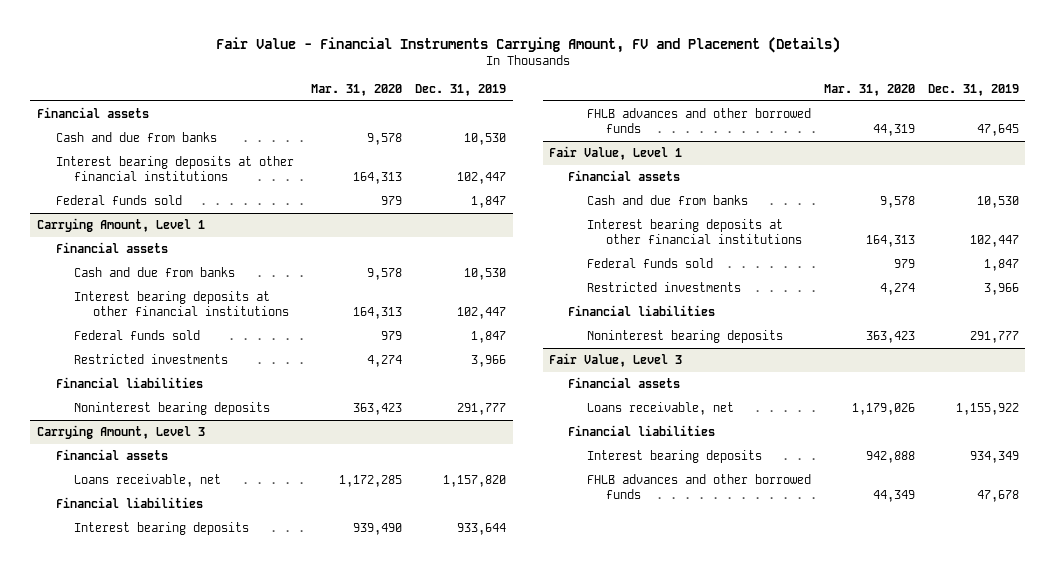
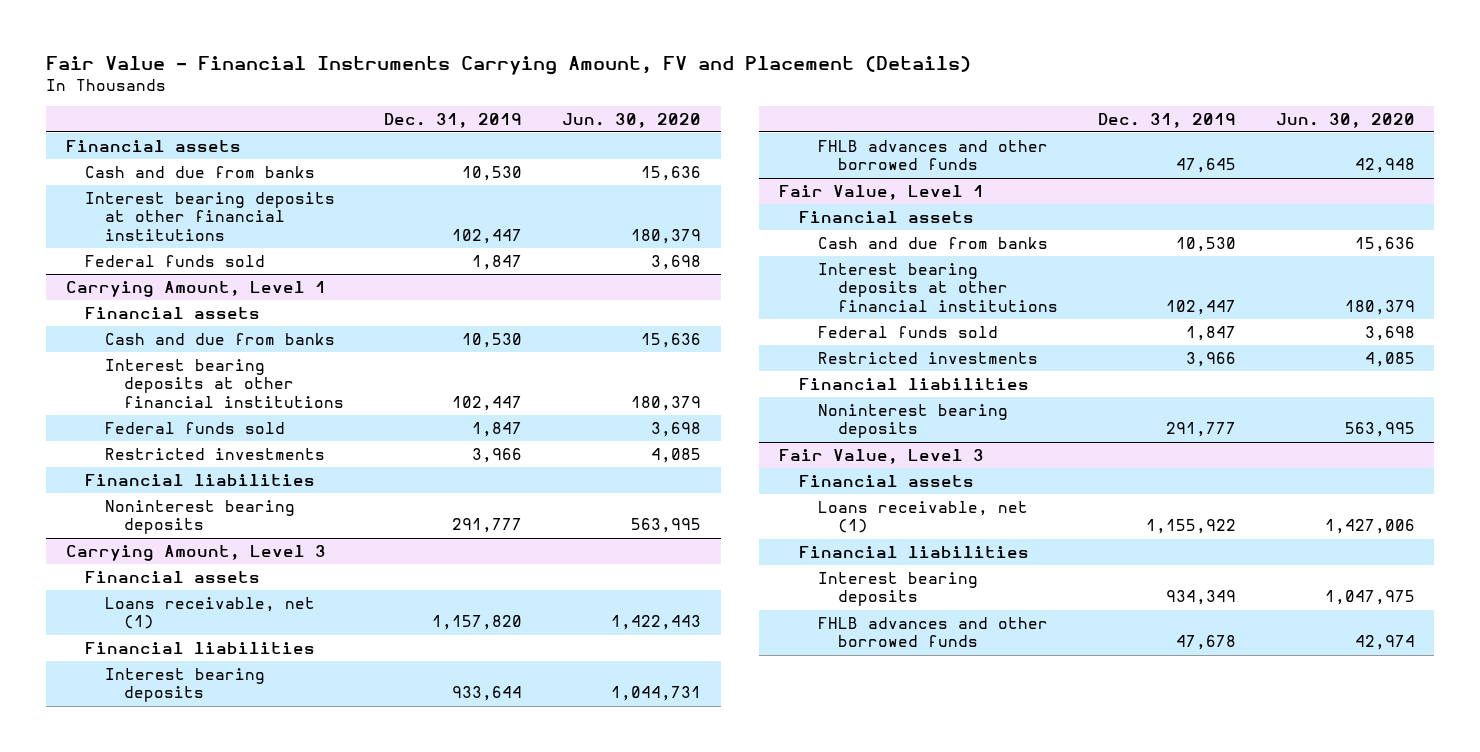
- | Mar. 31, 2020 | Dec. 31, 2019
+ | Dec. 31, 2019 | Jun. 30, 2020
@ Carrying Amount, Level 3
- Loans receivable, net | 1,172,285 | 1,157,820
+ Loans receivable, net (1) | 1,157,820 | 1,422,443
@ Fair Value, Level 3
- Loans receivable, net | 1,179,026 | 1,155,922
+ Loans receivable, net (1) | 1,155,922 | 1,427,006

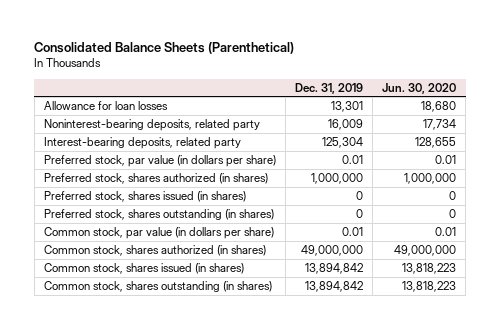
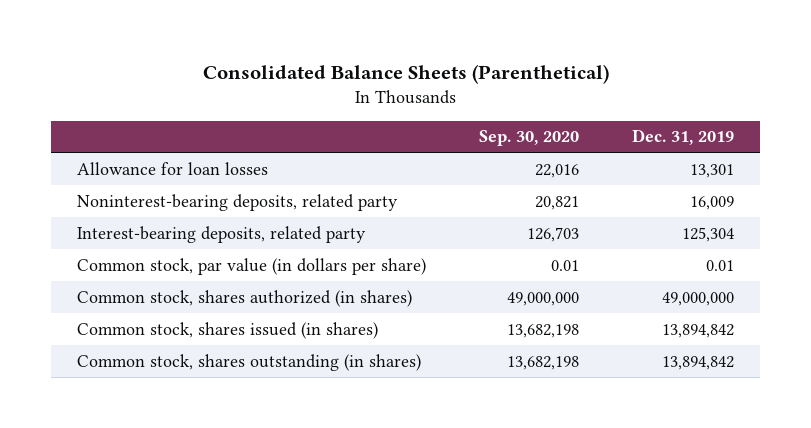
- | Dec. 31, 2019 | Jun. 30, 2020
+ | Sep. 30, 2020 | Dec. 31, 2019
- Preferred stock, par value (in dollars per share) | 0.01 | 0.01
- Preferred stock, shares authorized (in shares) | 1,000,000 | 1,000,000
- Preferred stock, shares issued (in shares) | 0 | 0
- Preferred stock, shares outstanding (in shares) | 0 | 0

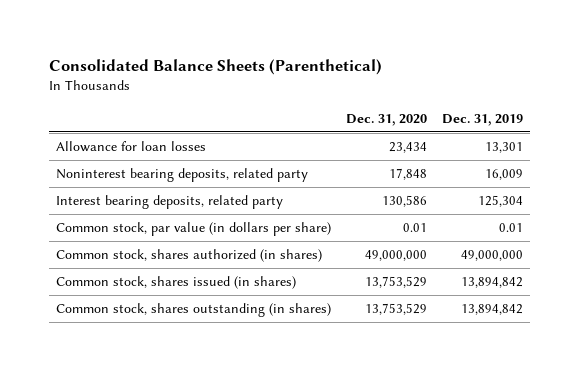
- | Sep. 30, 2020 | Dec. 31, 2019
+ | Dec. 31, 2020 | Dec. 31, 2019
- Noninterest-bearing deposits, related party | 20,821 | 16,009
- Interest-bearing deposits, related party | 126,703 | 125,304
+ Noninterest bearing deposits, related party | 17,848 | 16,009
+ Interest bearing deposits, related party | 130,586 | 125,304

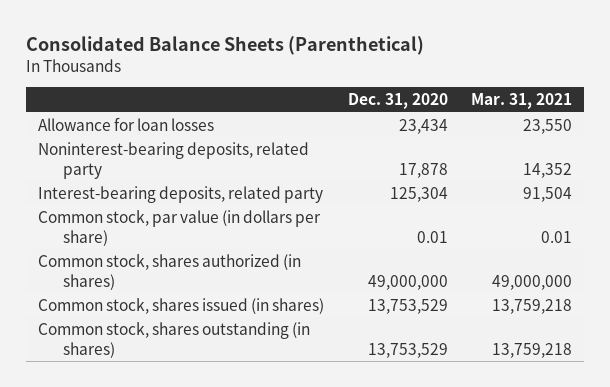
- | Dec. 31, 2020 | Dec. 31, 2019
+ | Dec. 31, 2020 | Mar. 31, 2021
- Noninterest bearing deposits, related party | 17,848 | 16,009
- Interest bearing deposits, related party | 130,586 | 125,304
+ Noninterest-bearing deposits, related party | 17,878 | 14,352
+ Interest-bearing deposits, related party | 125,304 | 91,504

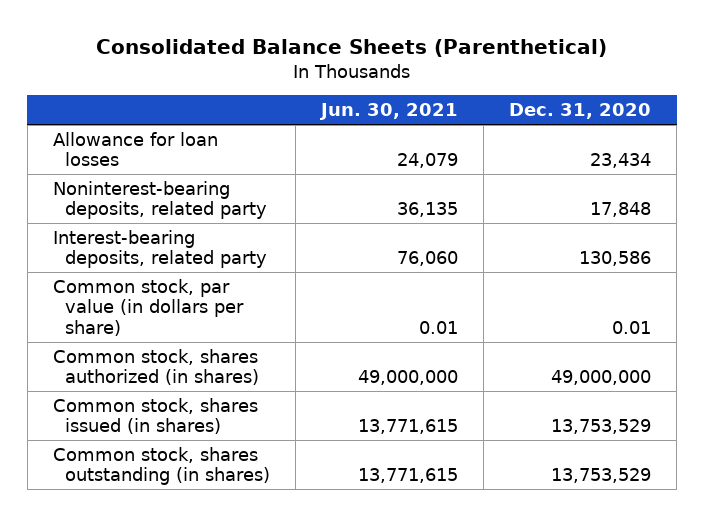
- | Dec. 31, 2020 | Mar. 31, 2021
+ | Jun. 30, 2021 | Dec. 31, 2020
- Noninterest-bearing deposits, related party | 17,878 | 14,352
- Interest-bearing deposits, related party | 125,304 | 91,504
+ Noninterest-bearing deposits, related party | 36,135 | 17,848
+ Interest-bearing deposits, related party | 76,060 | 130,586

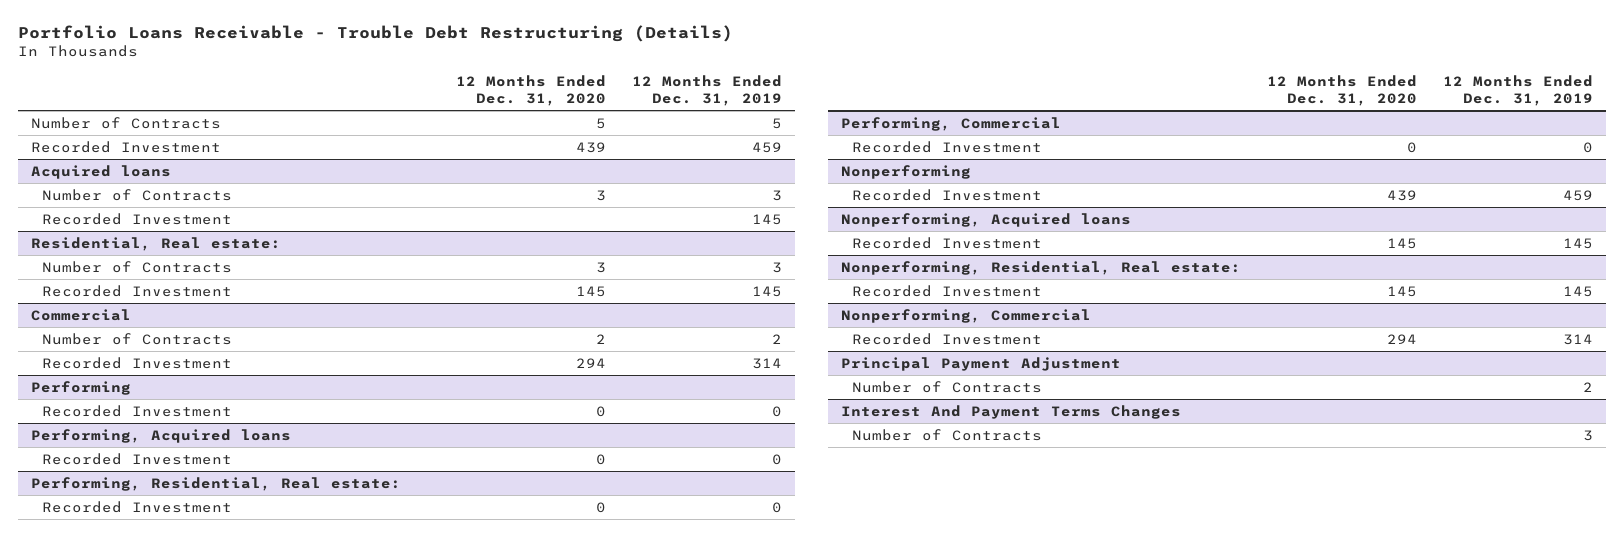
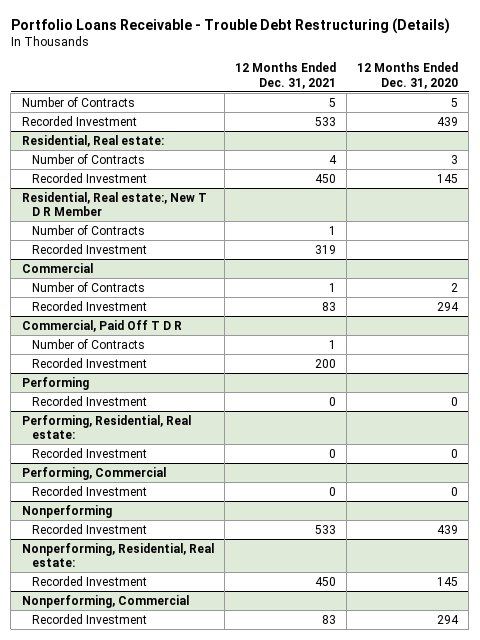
- | 12 Months Ended Dec. 31, 2020 | 12 Months Ended Dec. 31, 2019
+ | 12 Months Ended Dec. 31, 2021 | 12 Months Ended Dec. 31, 2020
- Acquired loans
- Number of Contracts | 3 | 3
- Recorded Investment | | 145
+ Residential, Real estate:, New T D R Member
+ Number of Contracts | 1 |
+ Recorded Investment | 319 |
+ Commercial, Paid Off T D R
+ Number of Contracts | 1 |
+ Recorded Investment | 200 |
- Performing, Acquired loans
- Recorded Investment | 0 | 0
- Nonperforming, Acquired loans
- Recorded Investment | 145 | 145
- Principal Payment Adjustment
- Number of Contracts | | 2
- Interest And Payment Terms Changes
- Number of Contracts | | 3

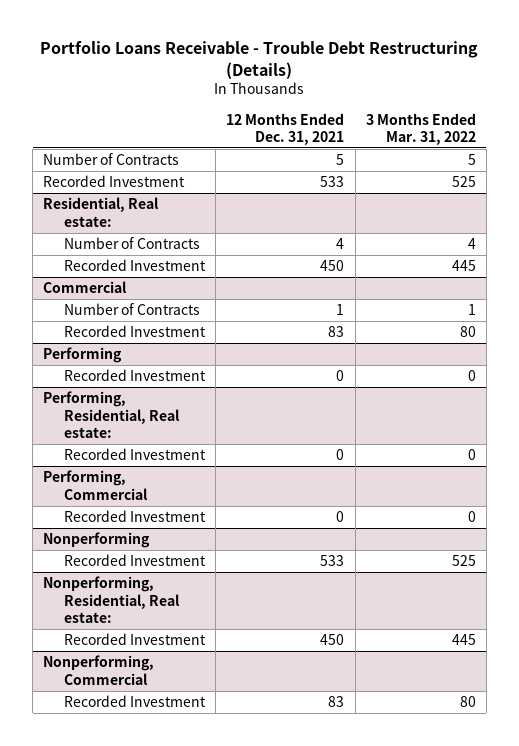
- | 12 Months Ended Dec. 31, 2021 | 12 Months Ended Dec. 31, 2020
+ | 12 Months Ended Dec. 31, 2021 | 3 Months Ended Mar. 31, 2022
- Residential, Real estate:, New T D R Member
- Number of Contracts | 1 |
- Recorded Investment | 319 |
- Commercial, Paid Off T D R
- Number of Contracts | 1 |
- Recorded Investment | 200 |

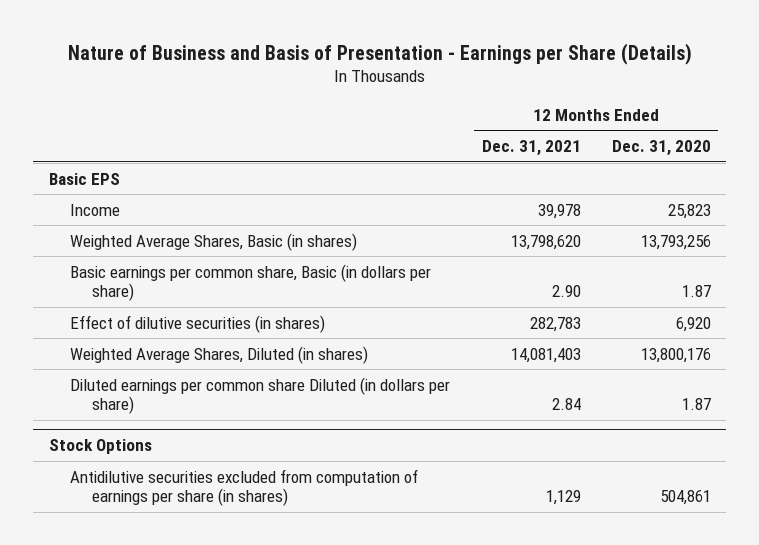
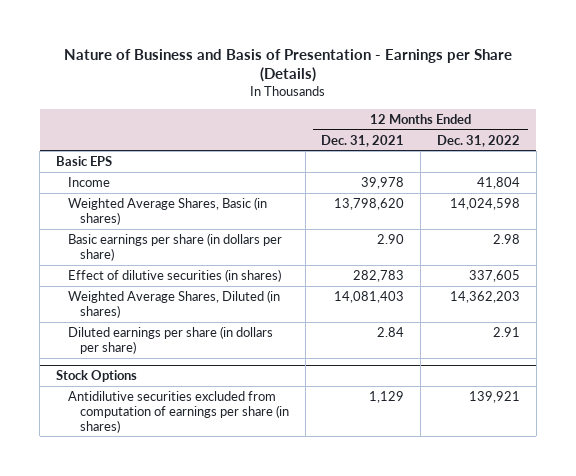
- | 12 Months Ended Dec. 31, 2021 | 12 Months Ended Dec. 31, 2020
+ | 12 Months Ended Dec. 31, 2021 | 12 Months Ended Dec. 31, 2022
- Basic earnings per common share, Basic (in dollars per share) | 2.90 | 1.87
+ Basic earnings per share (in dollars per share) | 2.90 | 2.98
- Diluted earnings per common share Diluted (in dollars per share) | 2.84 | 1.87
+ Diluted earnings per share (in dollars per share) | 2.84 | 2.91

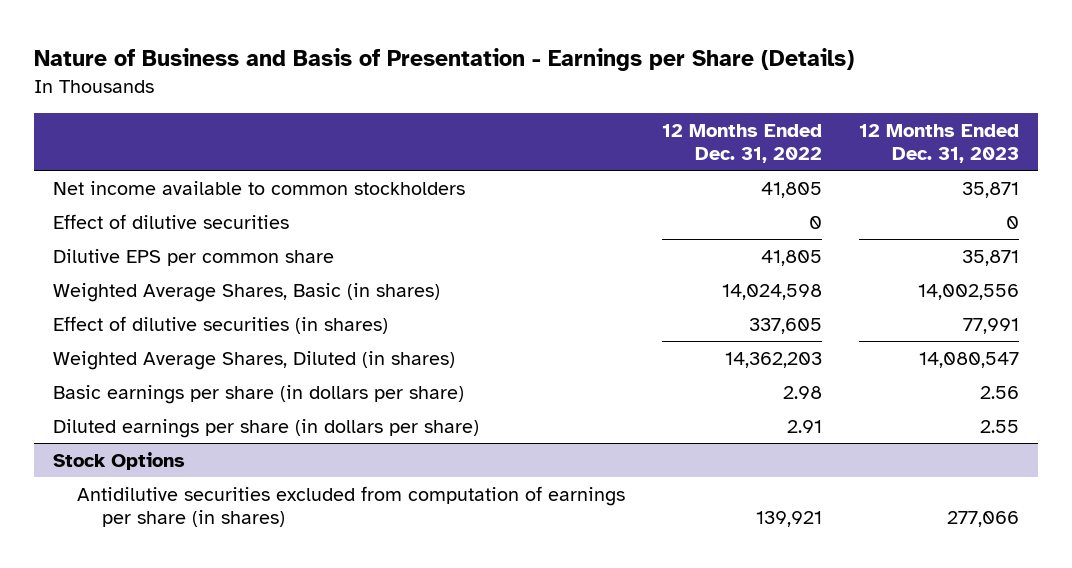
- | 12 Months Ended Dec. 31, 2021 | 12 Months Ended Dec. 31, 2022
+ | 12 Months Ended Dec. 31, 2022 | 12 Months Ended Dec. 31, 2023
- Basic EPS
- Income | 39,978 | 41,804
+ Net income available to common stockholders | 41,805 | 35,871
+ Effect of dilutive securities | 0 | 0
+ Dilutive EPS per common share | 41,805 | 35,871
moved down: Basic earnings per share (in dollars per share) | 2.98 | 2.56

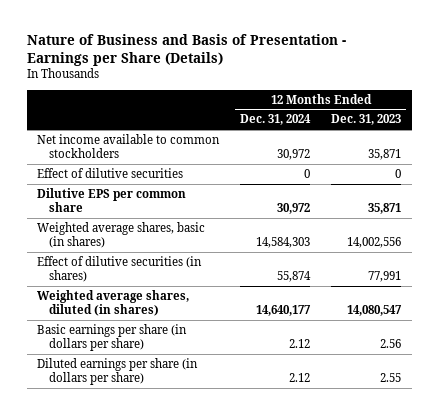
- | 12 Months Ended Dec. 31, 2022 | 12 Months Ended Dec. 31, 2023
+ | 12 Months Ended Dec. 31, 2024 | 12 Months Ended Dec. 31, 2023
- Weighted Average Shares, Basic (in shares) | 14,024,598 | 14,002,556
+ Weighted average shares, basic (in shares) | 14,584,303 | 14,002,556
- Weighted Average Shares, Diluted (in shares) | 14,362,203 | 14,080,547
+ Weighted average shares, diluted (in shares) | 14,640,177 | 14,080,547
- Stock Options
- Antidilutive securities excluded from computation of earnings per share (in shares) | 139,921 | 277,066

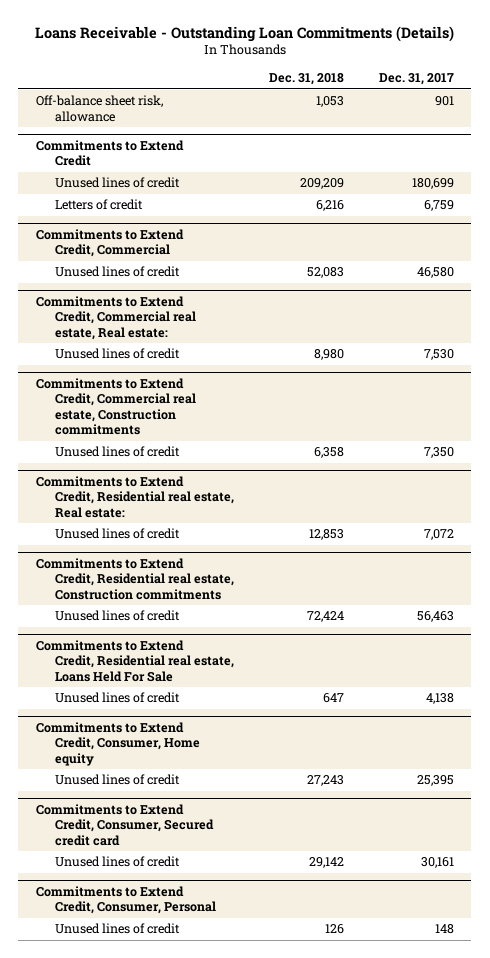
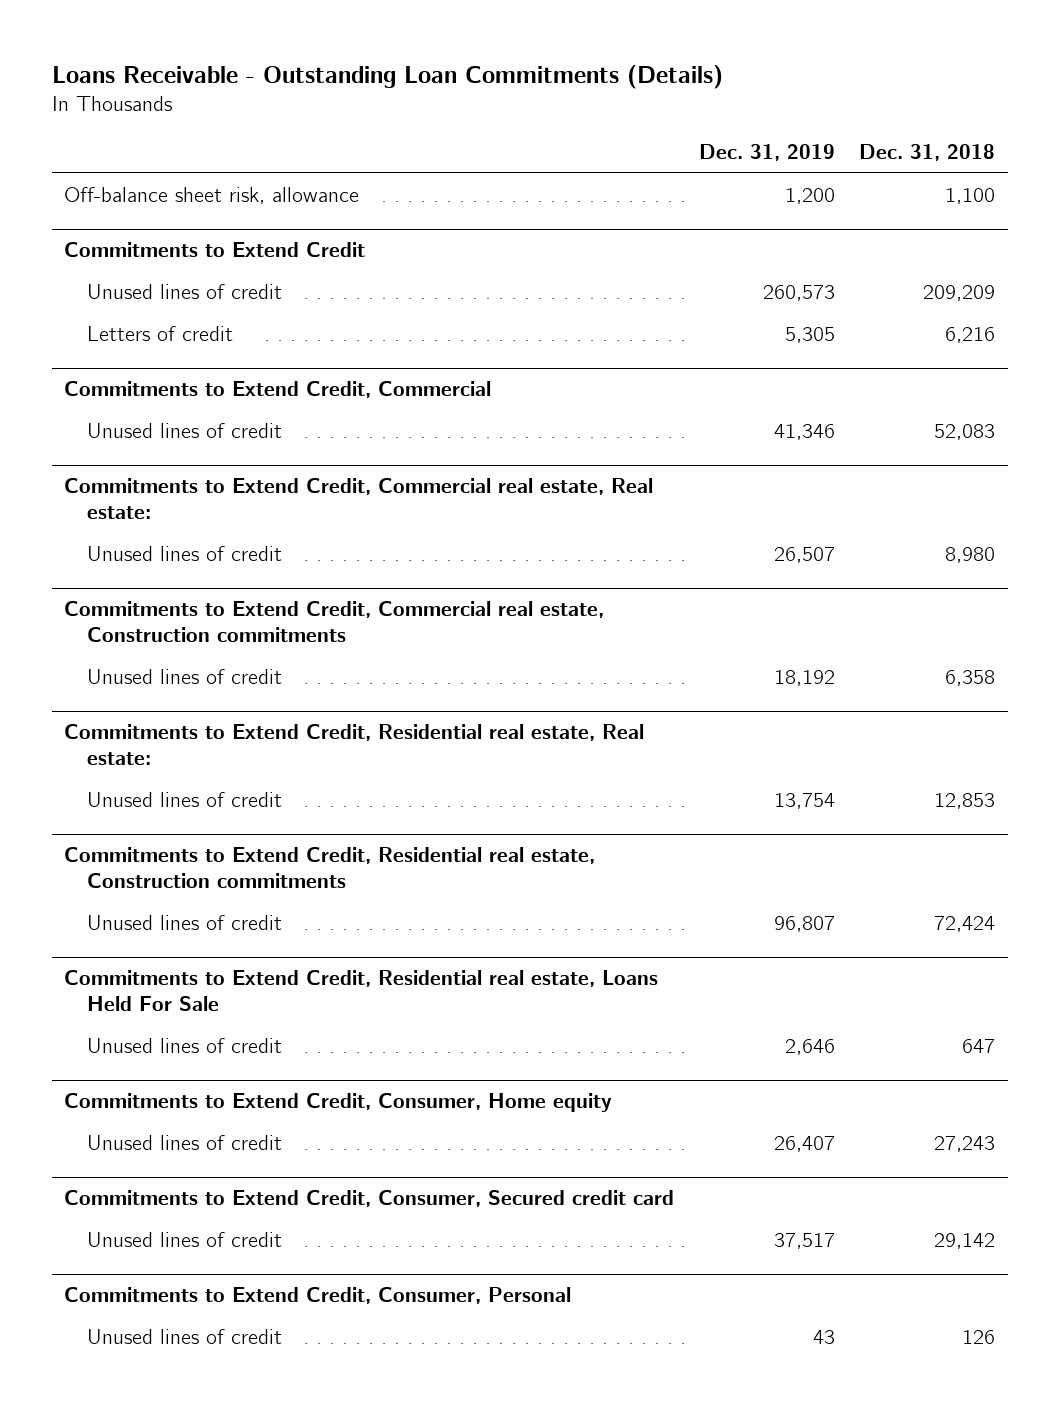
- | Dec. 31, 2018 | Dec. 31, 2017
+ | Dec. 31, 2019 | Dec. 31, 2018
- Off-balance sheet risk, allowance | 1,053 | 901
+ Off-balance sheet risk, allowance | 1,200 | 1,100

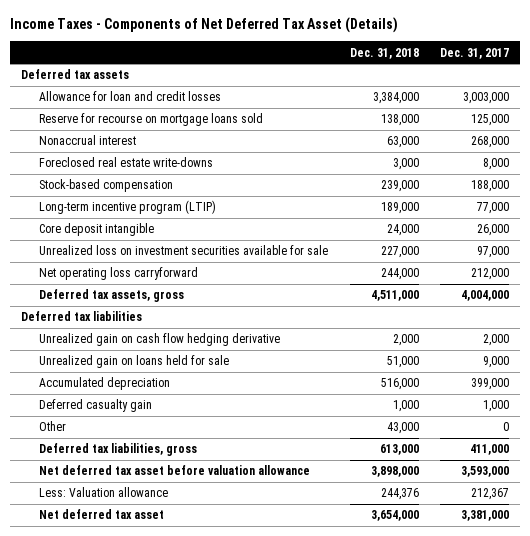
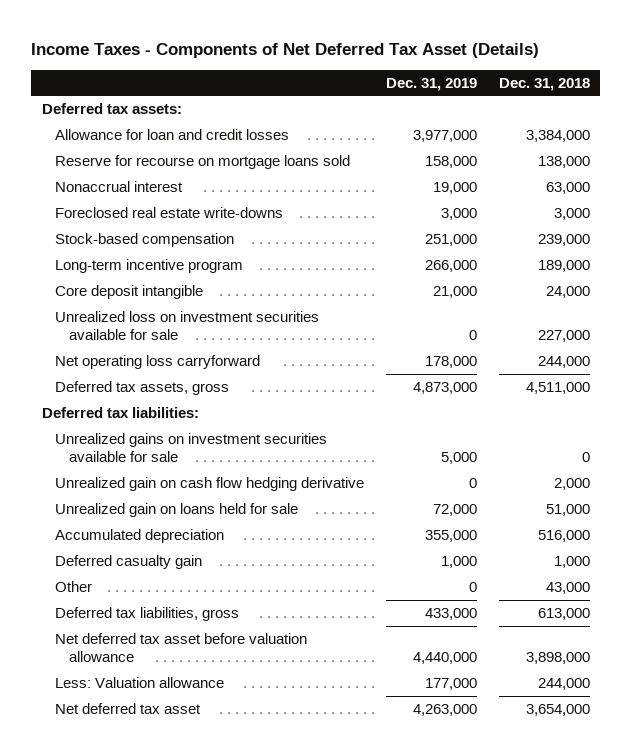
- | Dec. 31, 2018 | Dec. 31, 2017
+ | Dec. 31, 2019 | Dec. 31, 2018
- Deferred tax assets
+ Deferred tax assets:
- Long-term incentive program (LTIP) | 189,000 | 77,000
+ Long-term incentive program | 266,000 | 189,000
- Deferred tax liabilities
+ Deferred tax liabilities:
+ Unrealized gains on investment securities available for sale | 5,000 | 0
- Less: Valuation allowance | 244,376 | 212,367
+ Less: Valuation allowance | 177,000 | 244,000

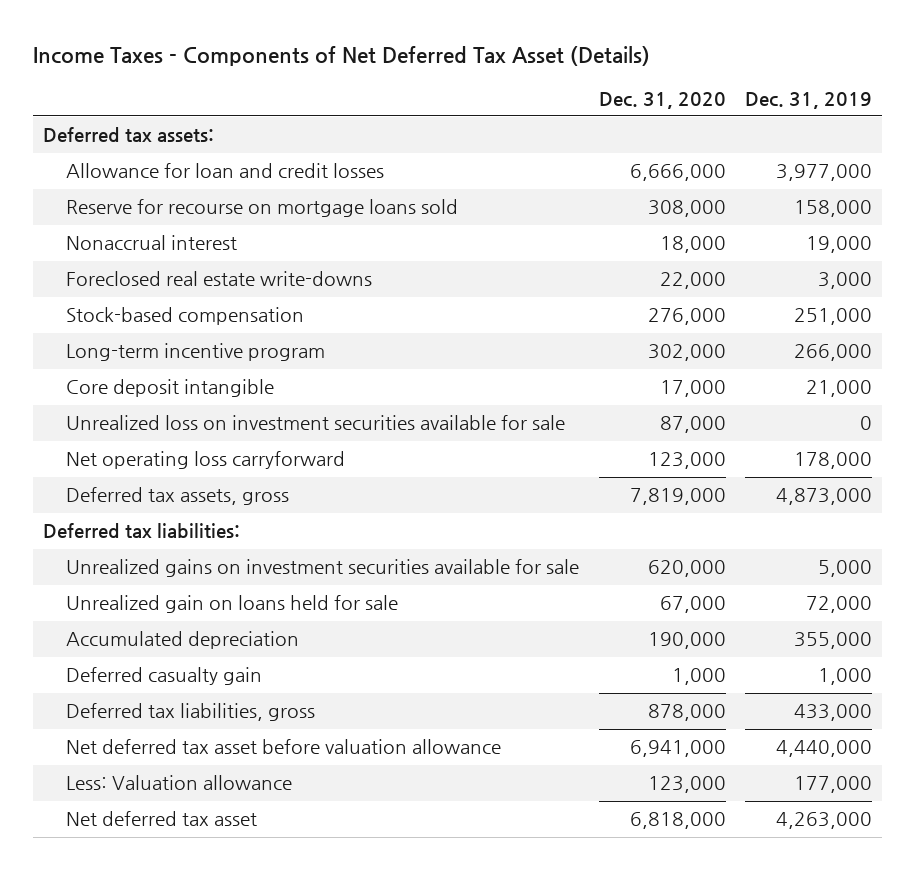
- | Dec. 31, 2019 | Dec. 31, 2018
+ | Dec. 31, 2020 | Dec. 31, 2019
- Unrealized gain on cash flow hedging derivative | 0 | 2,000
- Other | 0 | 43,000

